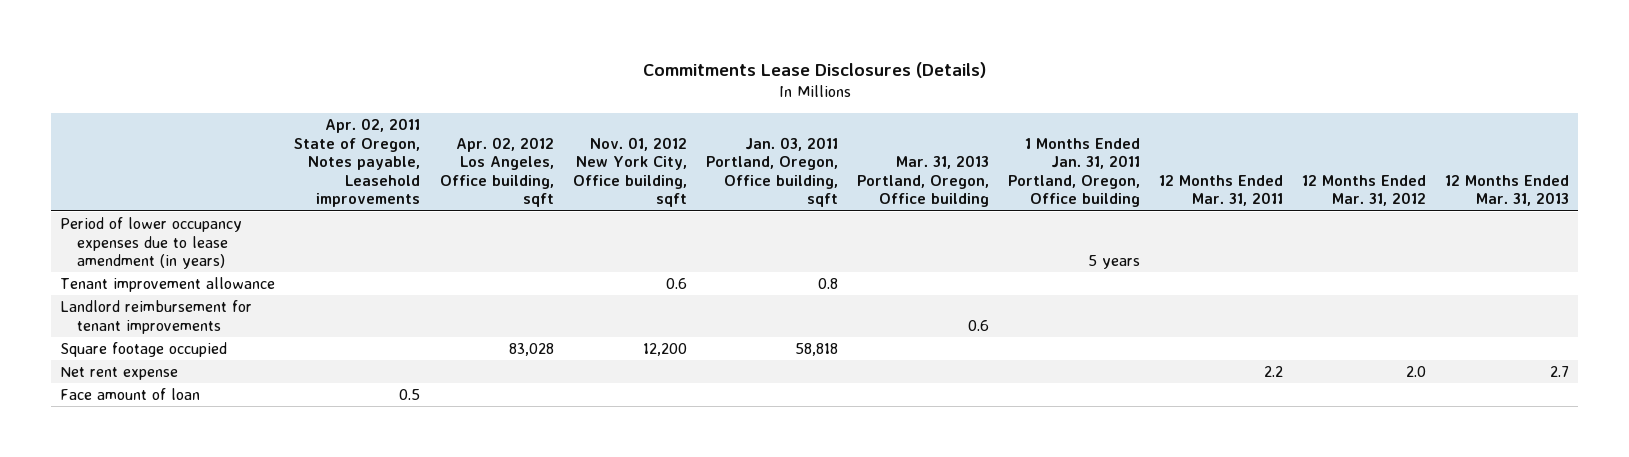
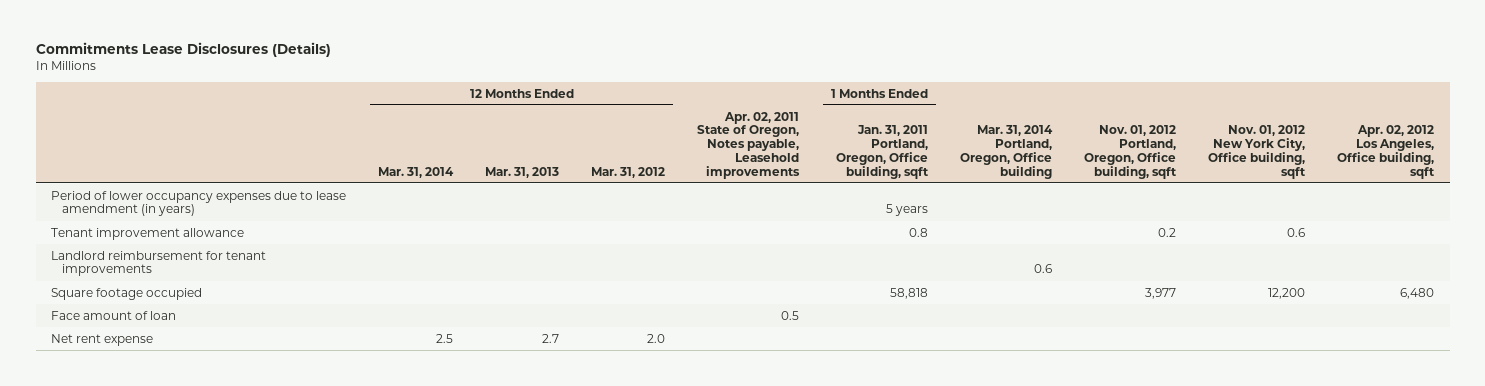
- | Apr. 02, 2011 State of Oregon, Notes payable, Leasehold improvements | Apr. 02, 2012 Los Angeles, Office building, sqft | Nov. 01, 2012 New York City, Office building, sqft | Jan. 03, 2011 Portland, Oregon, Office building, sqft | Mar. 31, 2013 Portland, Oregon, Office building | 1 Months Ended Jan. 31, 2011 Portland, Oregon, Office building | 12 Months Ended Mar. 31, 2011 | 12 Months Ended Mar. 31, 2012 | 12 Months Ended Mar. 31, 2013
+ | 12 Months Ended Mar. 31, 2014 | 12 Months Ended Mar. 31, 2013 | 12 Months Ended Mar. 31, 2012 | Apr. 02, 2011 State of Oregon, Notes payable, Leasehold improvements | 1 Months Ended Jan. 31, 2011 Portland, Oregon, Office building, sqft | Mar. 31, 2014 Portland, Oregon, Office building | Nov. 01, 2012 Portland, Oregon, Office building, sqft | Nov. 01, 2012 New York City, Office building, sqft | Apr. 02, 2012 Los Angeles, Office building, sqft
- Square footage occupied | | 83,028 | 12,200 | 58,818 | | | | |
+ Square footage occupied | | | | | 58,818 | | 3,977 | 12,200 | 6,480
moved down: Net rent expense | 2.5 | 2.7 | 2.0 | | | | | |

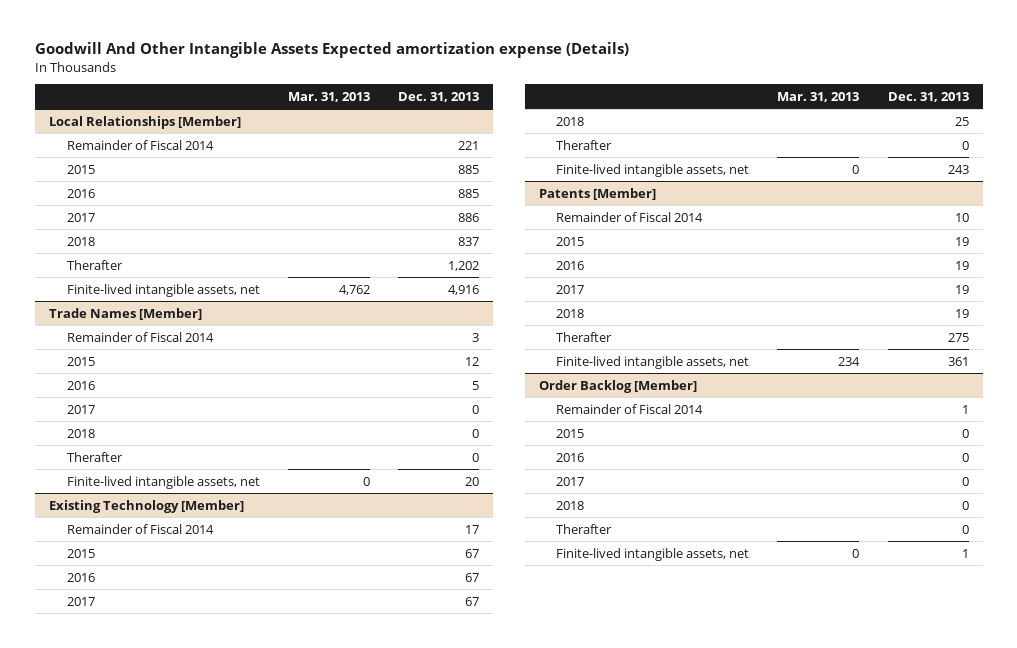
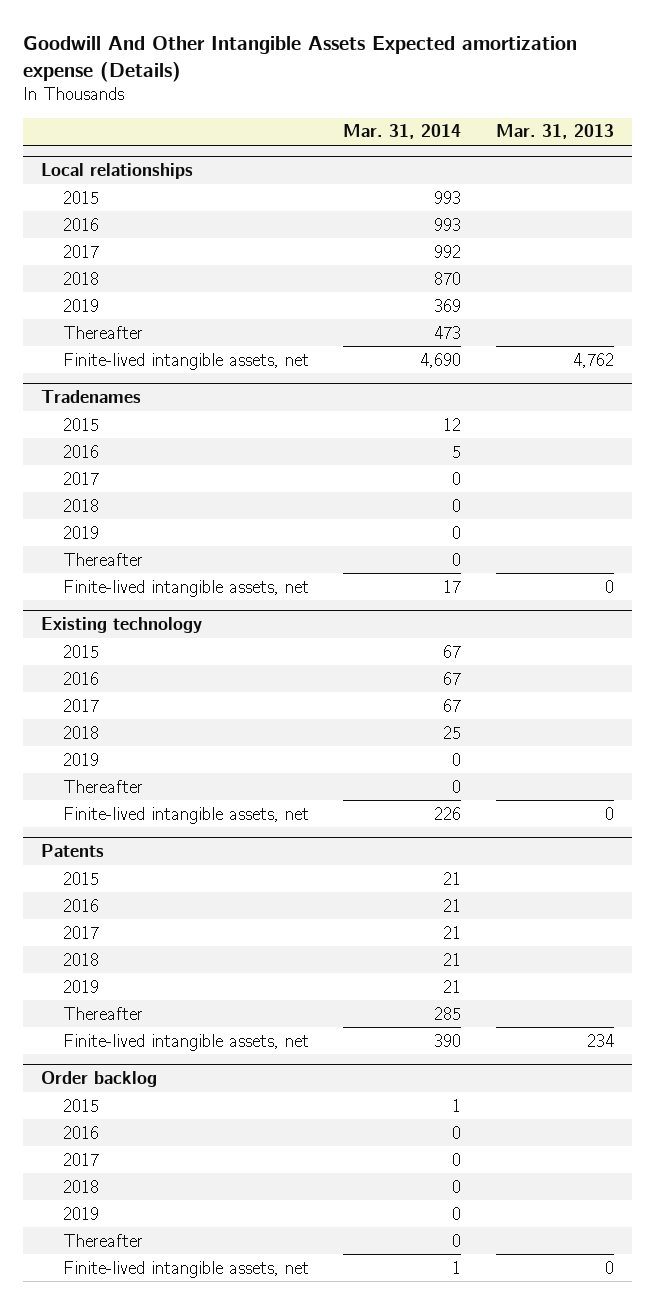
- | Mar. 31, 2013 | Dec. 31, 2013
+ | Mar. 31, 2014 | Mar. 31, 2013
- Local Relationships [Member]
- Remainder of Fiscal 2014 | | 221
+ Local relationships
- Therafter | | 1,202
+ 2019 | 369 |
+ Thereafter | 473 |
- Trade Names [Member]
- Remainder of Fiscal 2014 | | 3
- 2015 | | 12
- 2016 | | 5
- 2017 | | 0
- 2018 | | 0
- Therafter | | 0
- Finite-lived intangible assets, net | 0 | 20
- Existing Technology [Member]
- Remainder of Fiscal 2014 | | 17
+ Tradenames
+ 2015 | 12 |
+ 2016 | 5 |
+ 2017 | 0 |
+ 2018 | 0 |
+ 2019 | 0 |
+ Thereafter | 0 |
+ Finite-lived intangible assets, net | 17 | 0
+ Existing technology
- Therafter | | 0
+ 2019 | 0 |
+ Thereafter | 0 |
- Patents [Member]
- Remainder of Fiscal 2014 | | 10
+ Patents
- Therafter | | 275
+ 2019 | 21 |
+ Thereafter | 285 |
- Order Backlog [Member]
- Remainder of Fiscal 2014 | | 1
+ Order backlog
- Therafter | | 0
+ 2019 | 0 |
+ Thereafter | 0 |

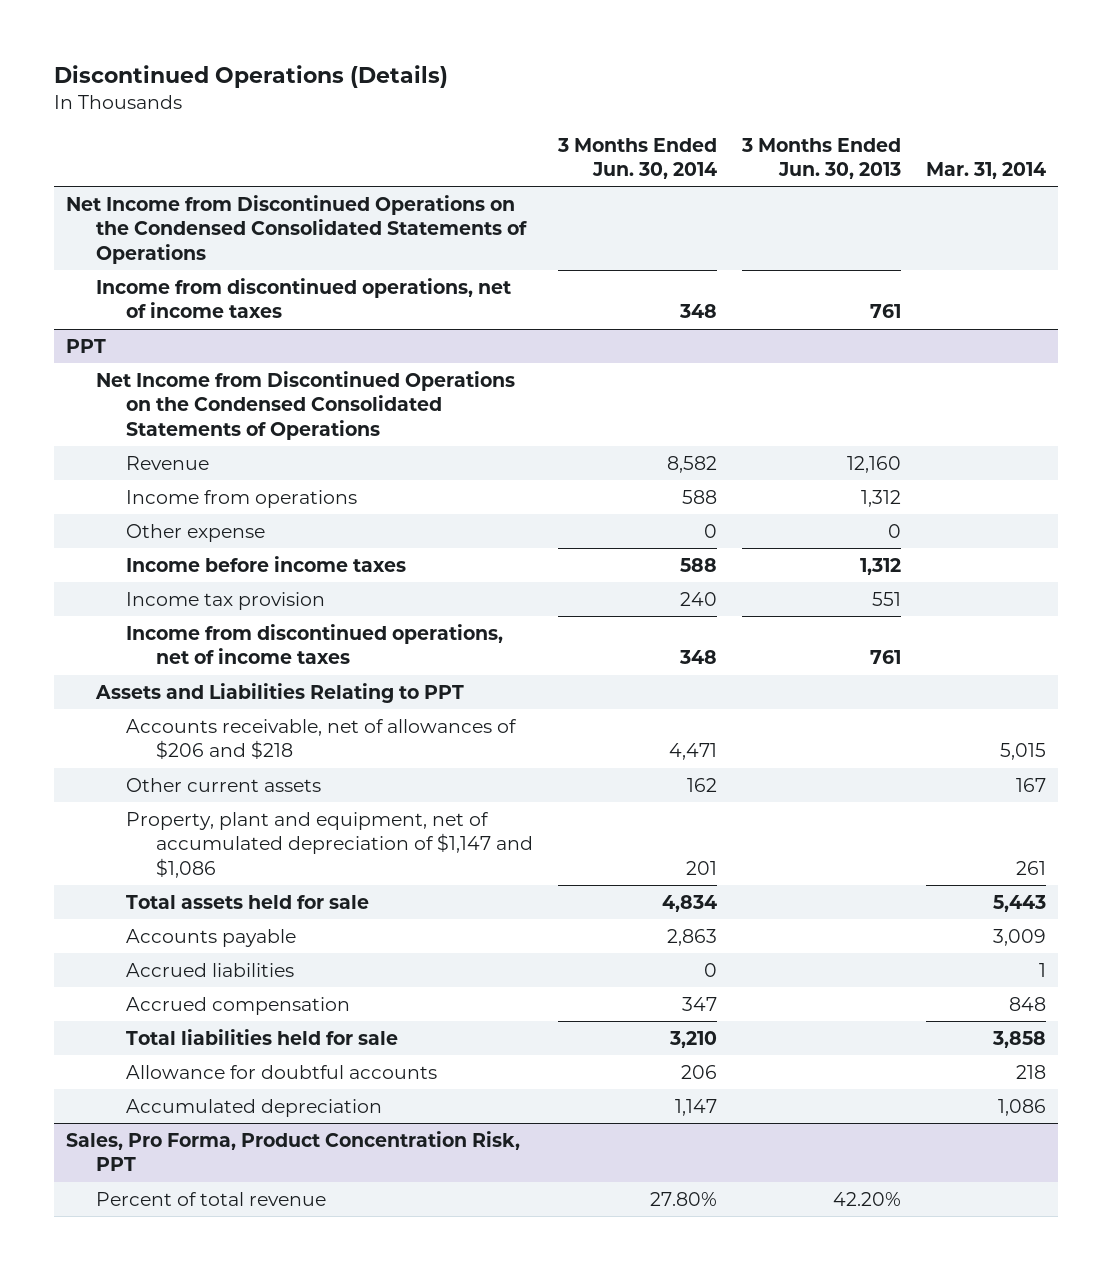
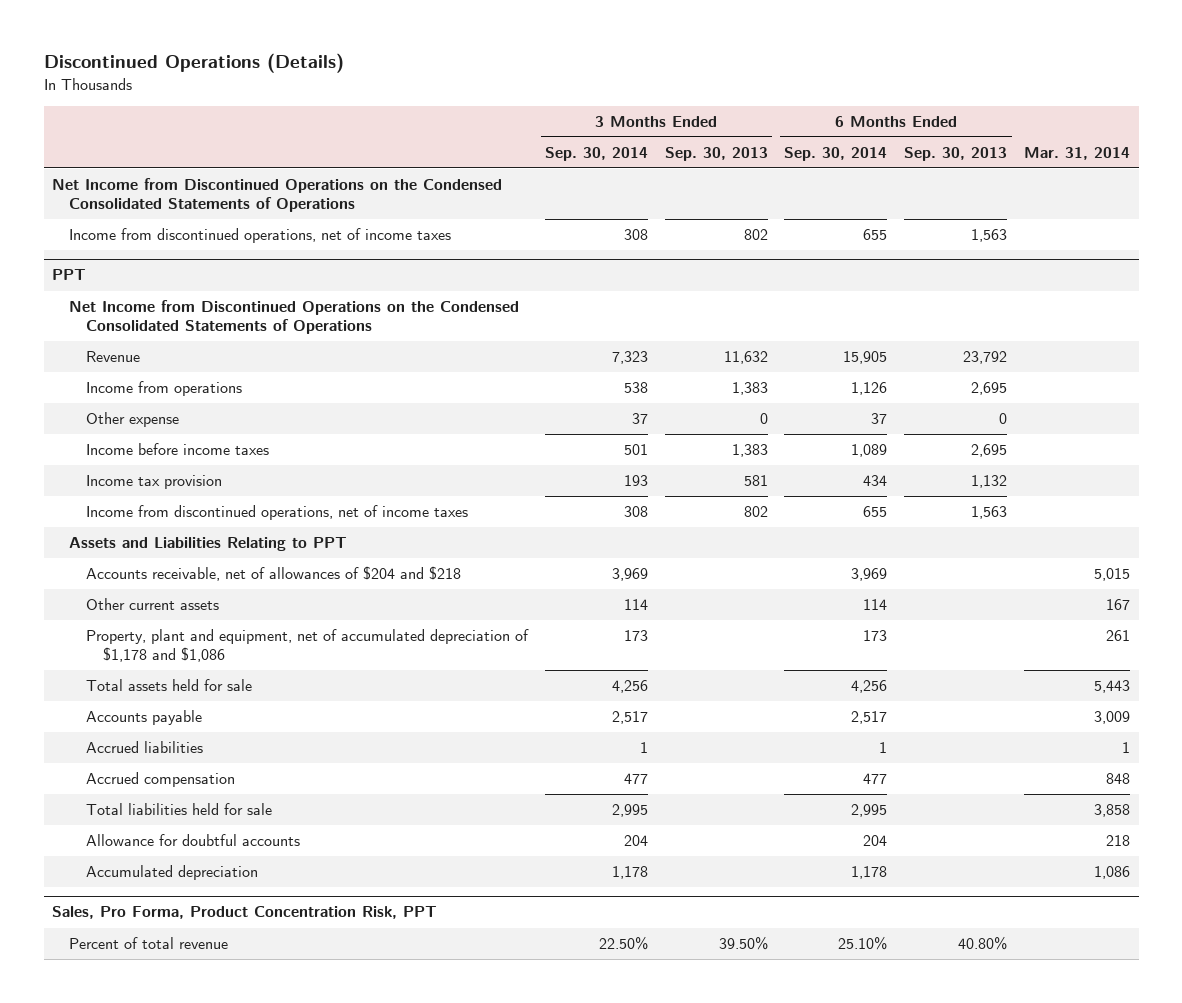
- | 3 Months Ended Jun. 30, 2014 | 3 Months Ended Jun. 30, 2013 | Mar. 31, 2014
+ | 3 Months Ended Sep. 30, 2014 | 3 Months Ended Sep. 30, 2013 | 6 Months Ended Sep. 30, 2014 | 6 Months Ended Sep. 30, 2013 | Mar. 31, 2014
@ PPT
- Accounts receivable, net of allowances of $206 and $218 | 4,471 | | 5,015
+ Accounts receivable, net of allowances of $204 and $218 | 3,969 | | 3,969 | | 5,015
- Property, plant and equipment, net of accumulated depreciation of $1,147 and $1,086 | 201 | | 261
+ Property, plant and equipment, net of accumulated depreciation of $1,178 and $1,086 | 173 | | 173 | | 261

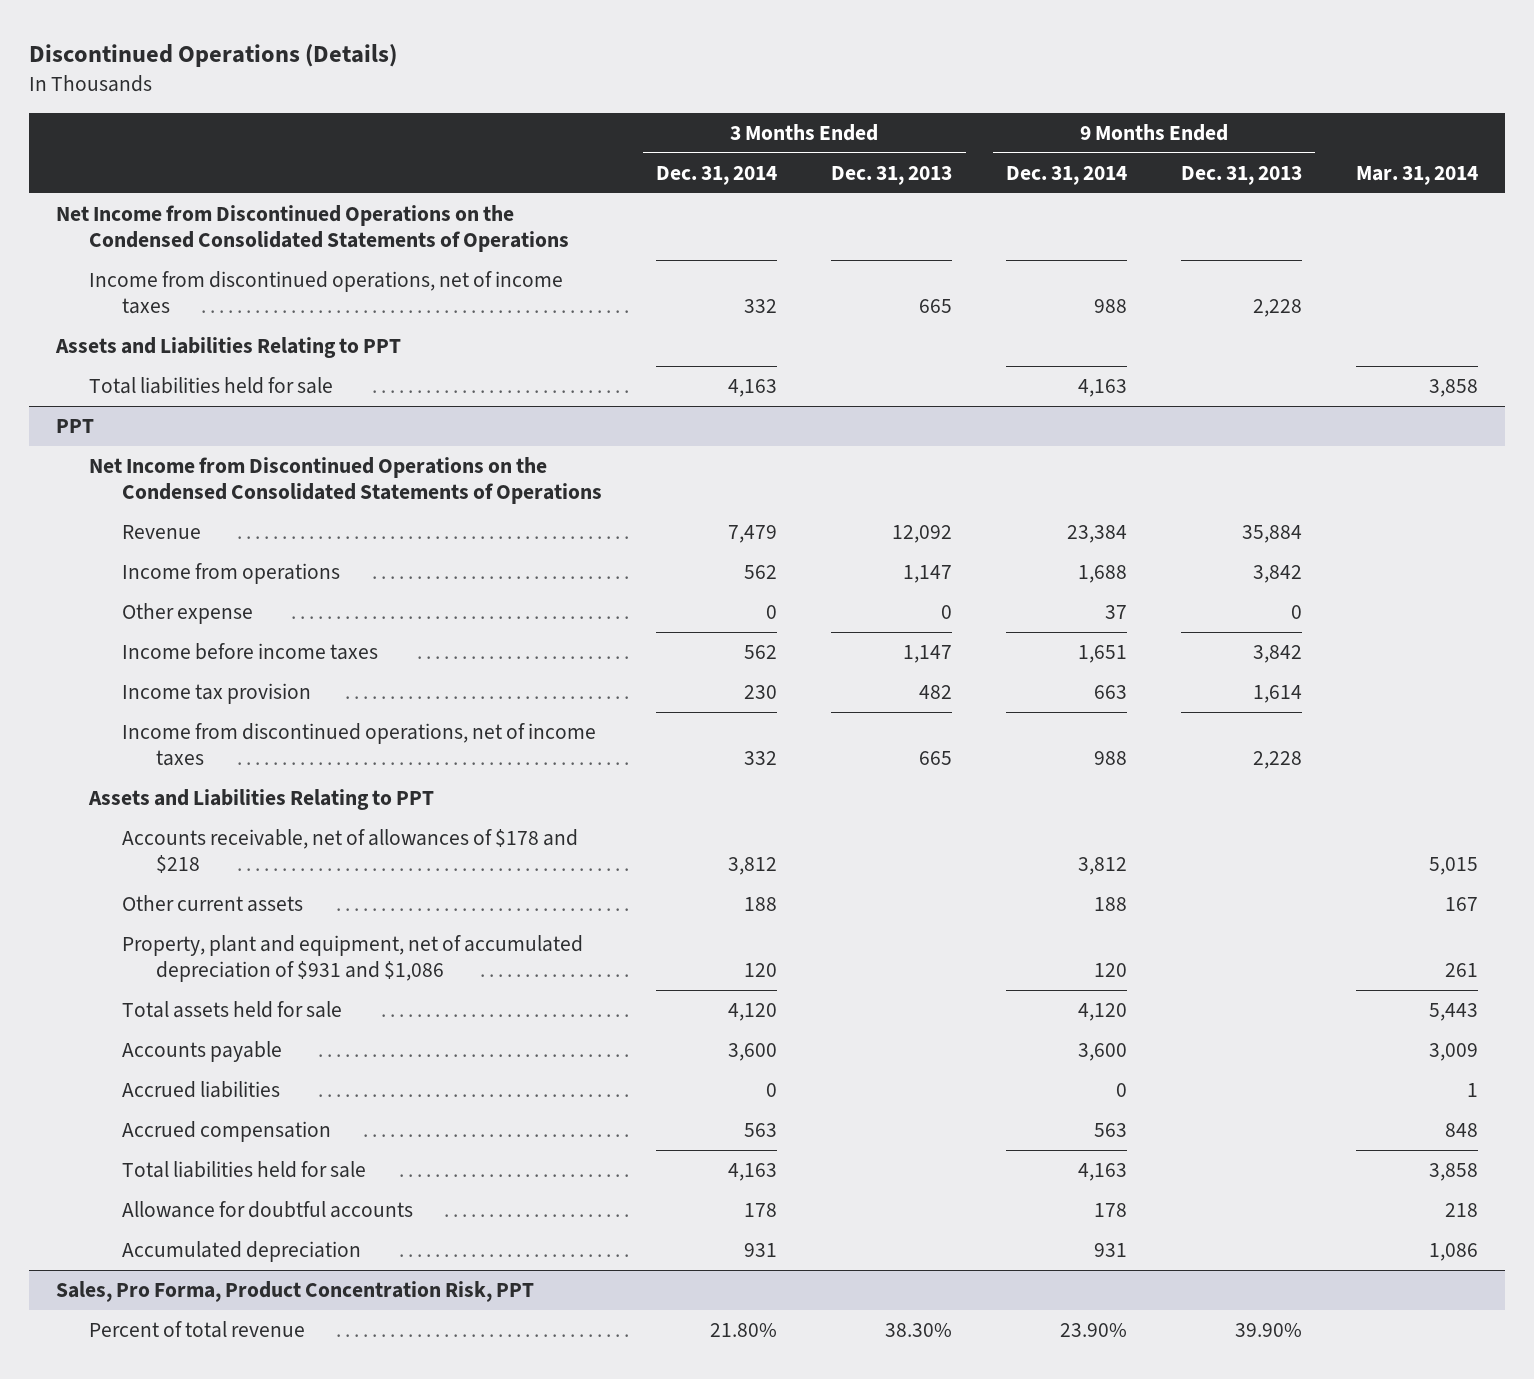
- | 3 Months Ended Sep. 30, 2014 | 3 Months Ended Sep. 30, 2013 | 6 Months Ended Sep. 30, 2014 | 6 Months Ended Sep. 30, 2013 | Mar. 31, 2014
+ | 3 Months Ended Dec. 31, 2014 | 3 Months Ended Dec. 31, 2013 | 9 Months Ended Dec. 31, 2014 | 9 Months Ended Dec. 31, 2013 | Mar. 31, 2014
+ Assets and Liabilities Relating to PPT
+ Total liabilities held for sale | 4,163 | | 4,163 | | 3,858
@ PPT
- Accounts receivable, net of allowances of $204 and $218 | 3,969 | | 3,969 | | 5,015
+ Accounts receivable, net of allowances of $178 and $218 | 3,812 | | 3,812 | | 5,015
- Property, plant and equipment, net of accumulated depreciation of $1,178 and $1,086 | 173 | | 173 | | 261
+ Property, plant and equipment, net of accumulated depreciation of $931 and $1,086 | 120 | | 120 | | 261

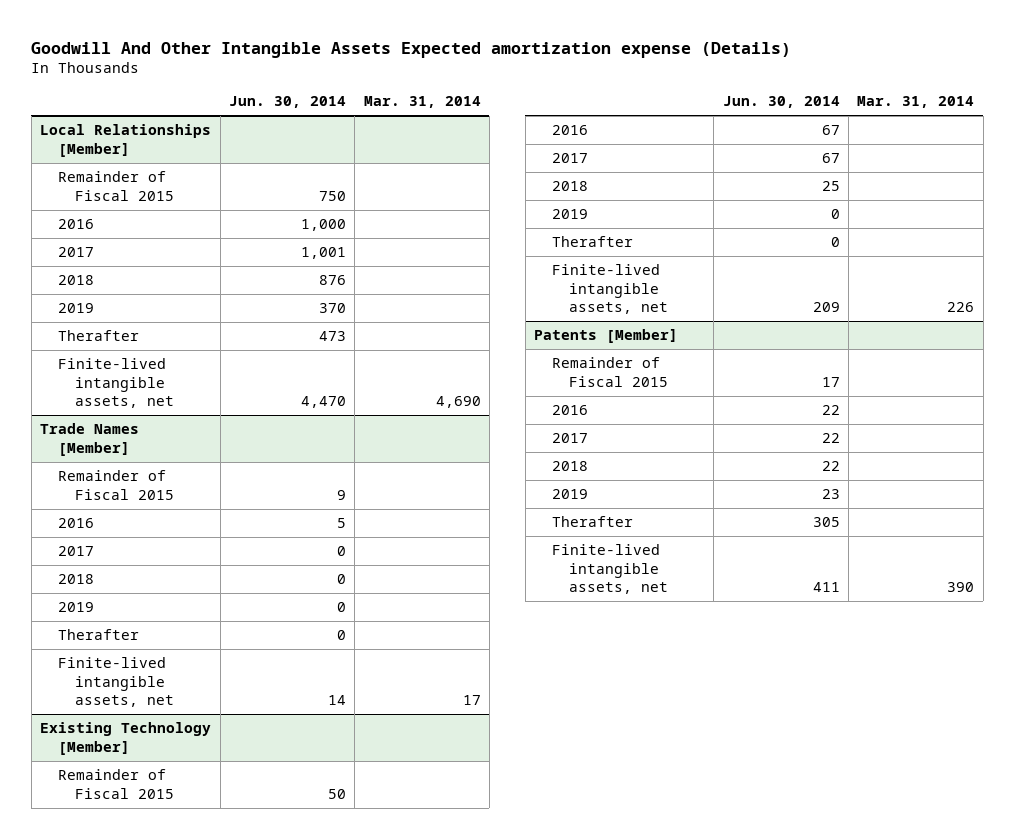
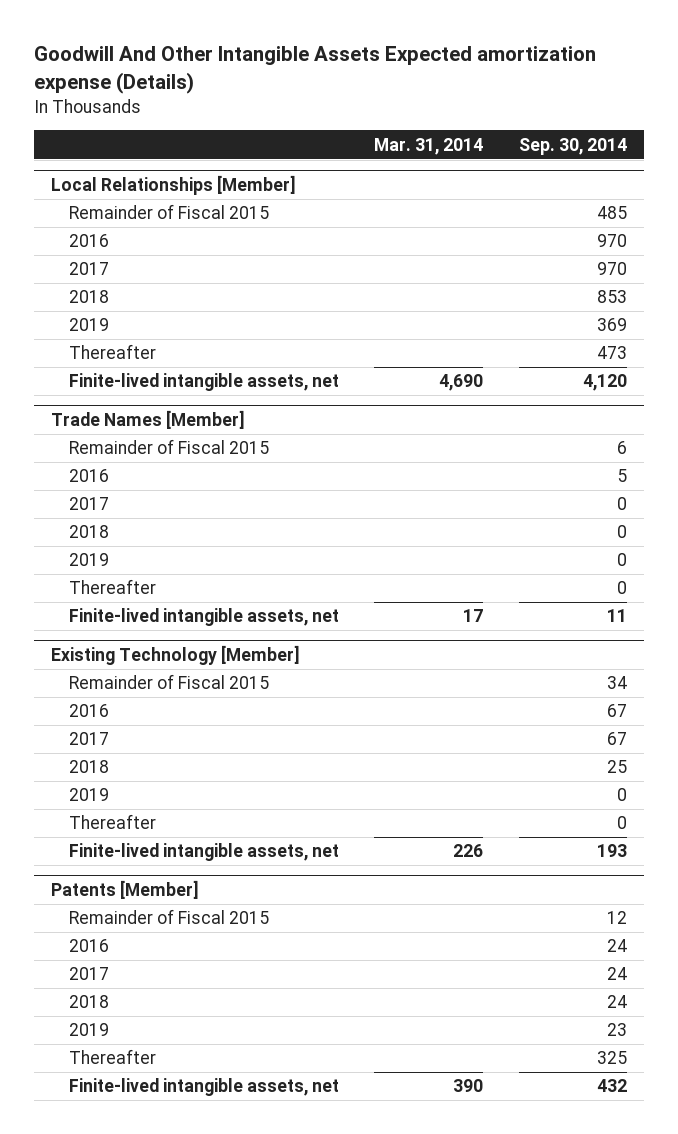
- | Jun. 30, 2014 | Mar. 31, 2014
+ | Mar. 31, 2014 | Sep. 30, 2014
@ Local Relationships [Member]
- Therafter | 473 |
+ Thereafter | | 473
@ Trade Names [Member]
- Therafter | 0 |
+ Thereafter | | 0
@ Existing Technology [Member]
- Therafter | 0 |
+ Thereafter | | 0
@ Patents [Member]
- Therafter | 305 |
+ Thereafter | | 325

